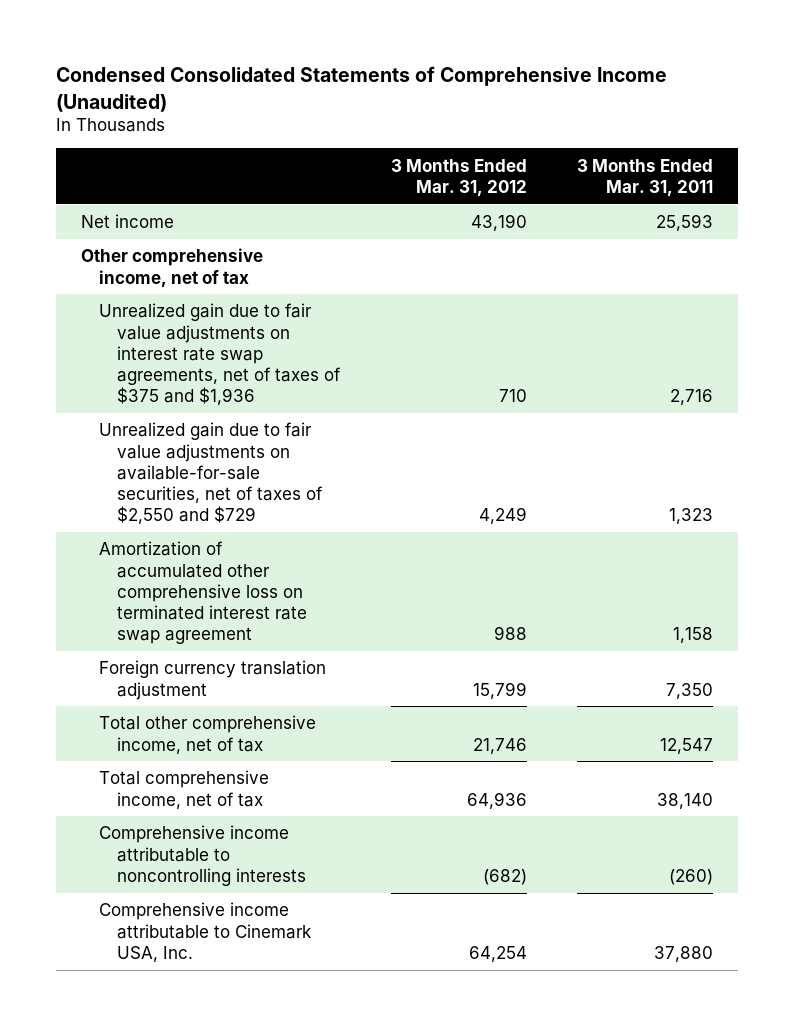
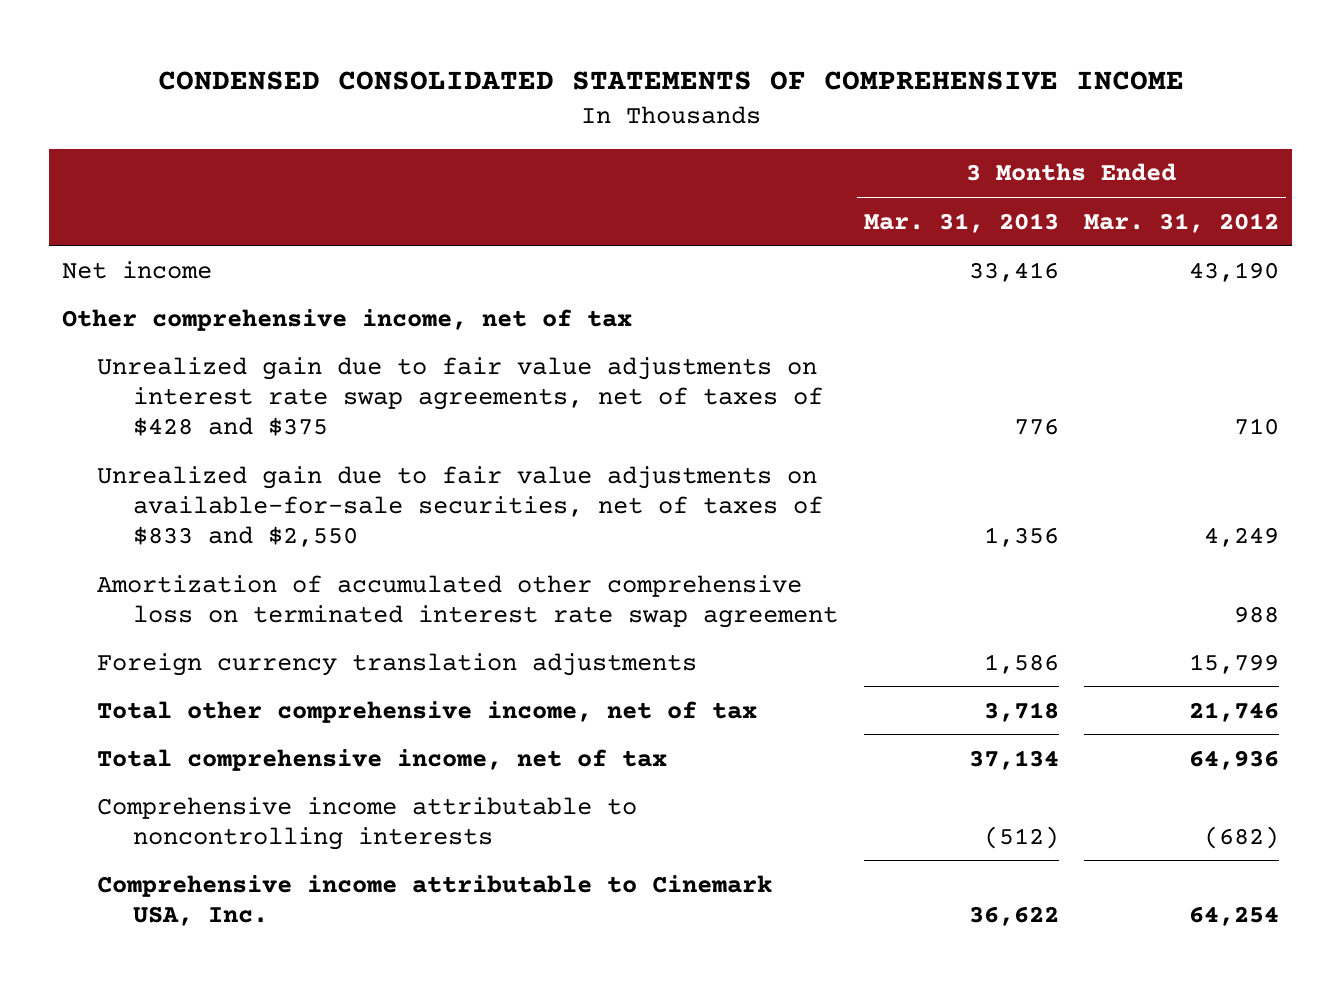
- Condensed Consolidated Statements of Comprehensive Income (Unaudited)
+ CONDENSED CONSOLIDATED STATEMENTS OF COMPREHENSIVE INCOME
- | 3 Months Ended Mar. 31, 2012 | 3 Months Ended Mar. 31, 2011
+ | 3 Months Ended Mar. 31, 2013 | 3 Months Ended Mar. 31, 2012
- Unrealized gain due to fair value adjustments on interest rate swap agreements, net of taxes of $375 and $1,936 | 710 | 2,716
- Unrealized gain due to fair value adjustments on available-for-sale securities, net of taxes of $2,550 and $729 | 4,249 | 1,323
+ Unrealized gain due to fair value adjustments on interest rate swap agreements, net of taxes of $428 and $375 | 776 | 710
+ Unrealized gain due to fair value adjustments on available-for-sale securities, net of taxes of $833 and $2,550 | 1,356 | 4,249
- Foreign currency translation adjustment | 15,799 | 7,350
+ Foreign currency translation adjustments | 1,586 | 15,799

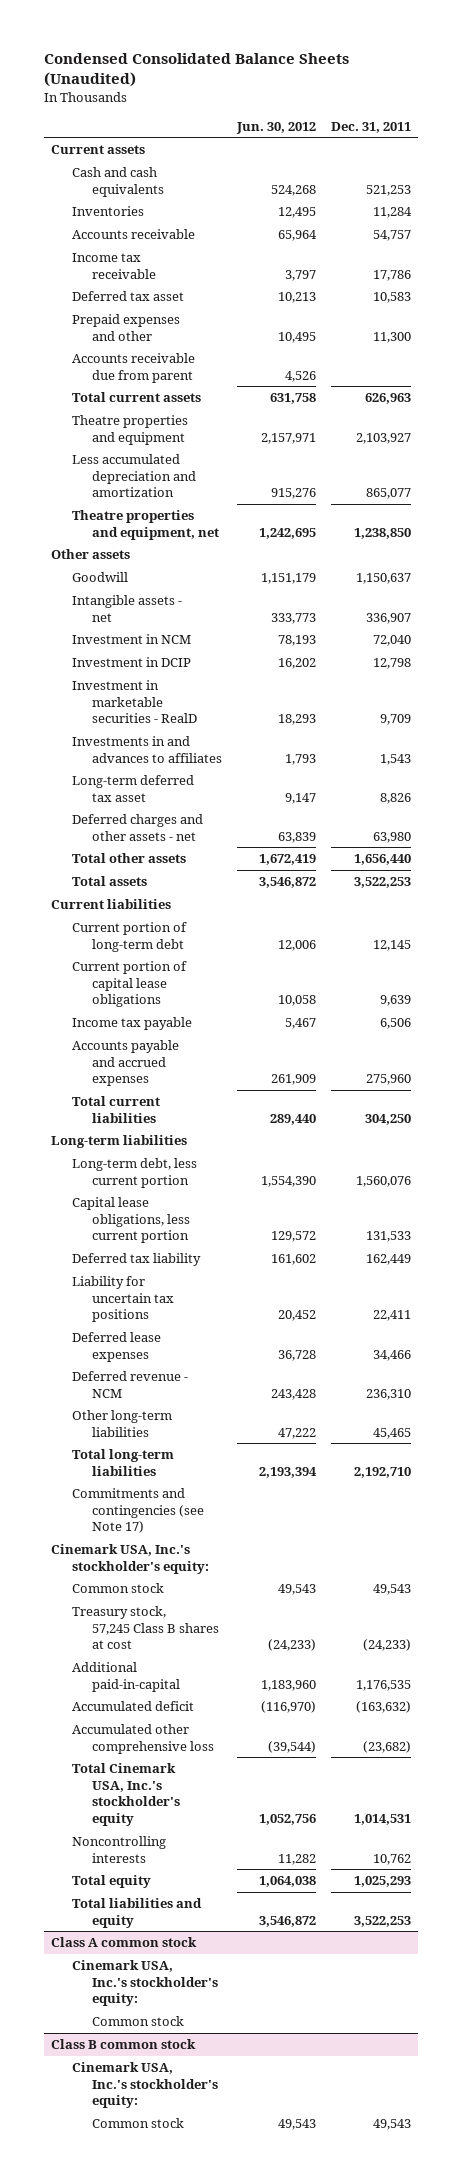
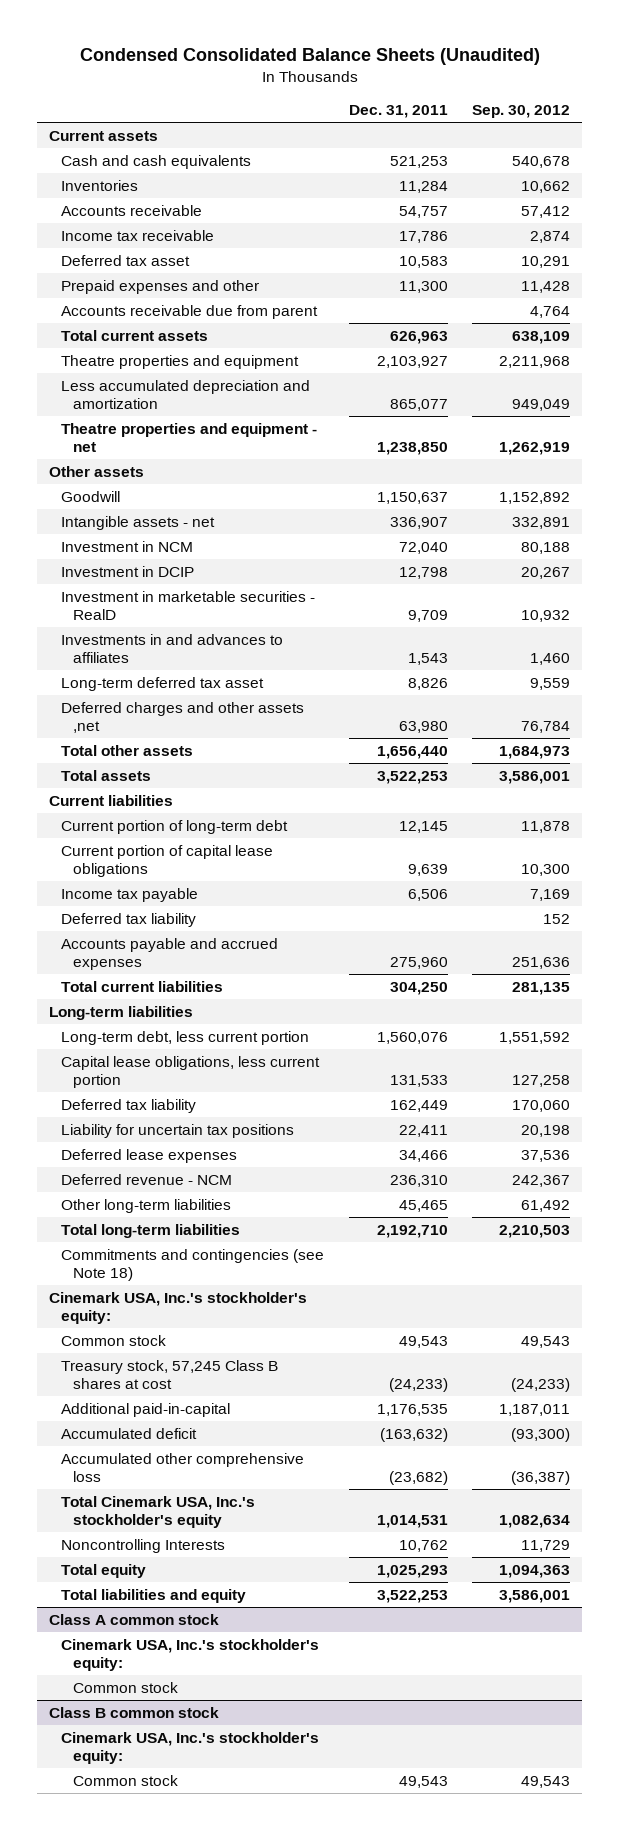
- | Jun. 30, 2012 | Dec. 31, 2011
+ | Dec. 31, 2011 | Sep. 30, 2012
- Theatre properties and equipment, net | 1,242,695 | 1,238,850
+ Theatre properties and equipment - net | 1,238,850 | 1,262,919
- Deferred charges and other assets - net | 63,839 | 63,980
+ Deferred charges and other assets ,net | 63,980 | 76,784
+ Deferred tax liability | | 152
- Commitments and contingencies (see Note 17)
+ Commitments and contingencies (see Note 18)
- Noncontrolling interests | 11,282 | 10,762
+ Noncontrolling Interests | 10,762 | 11,729

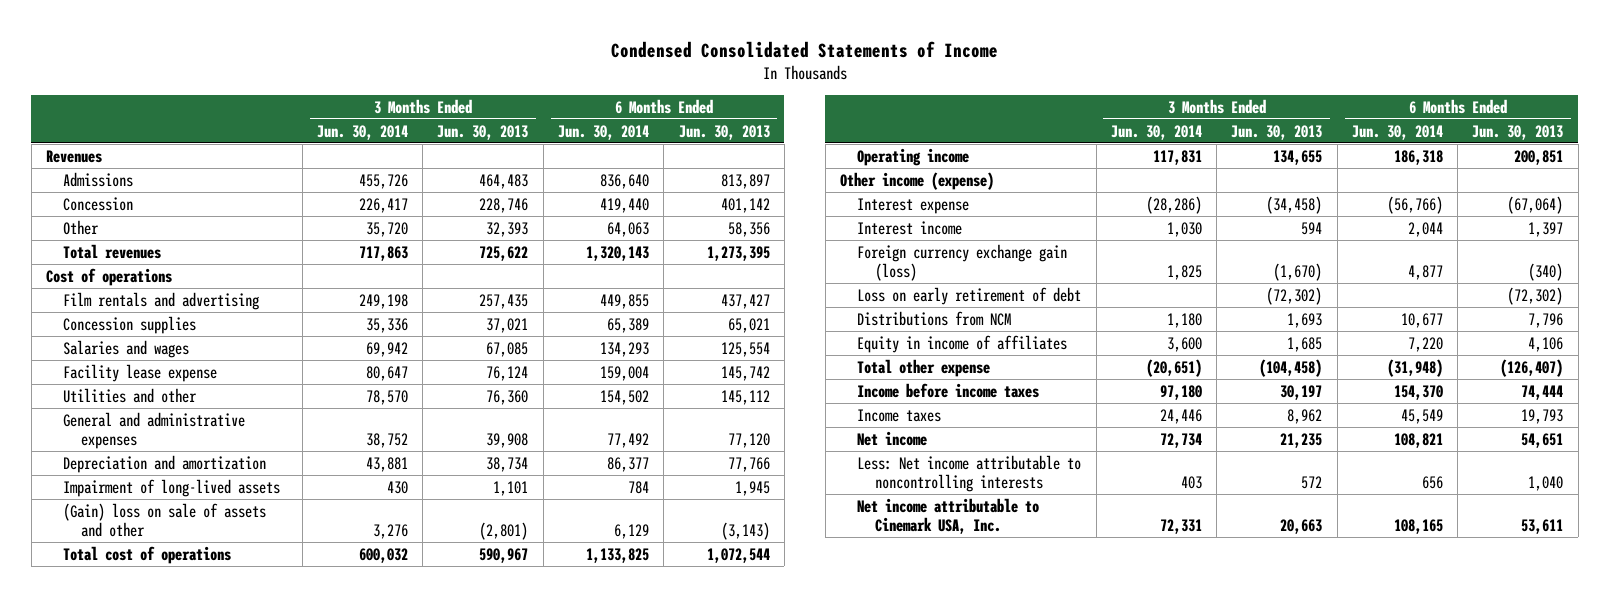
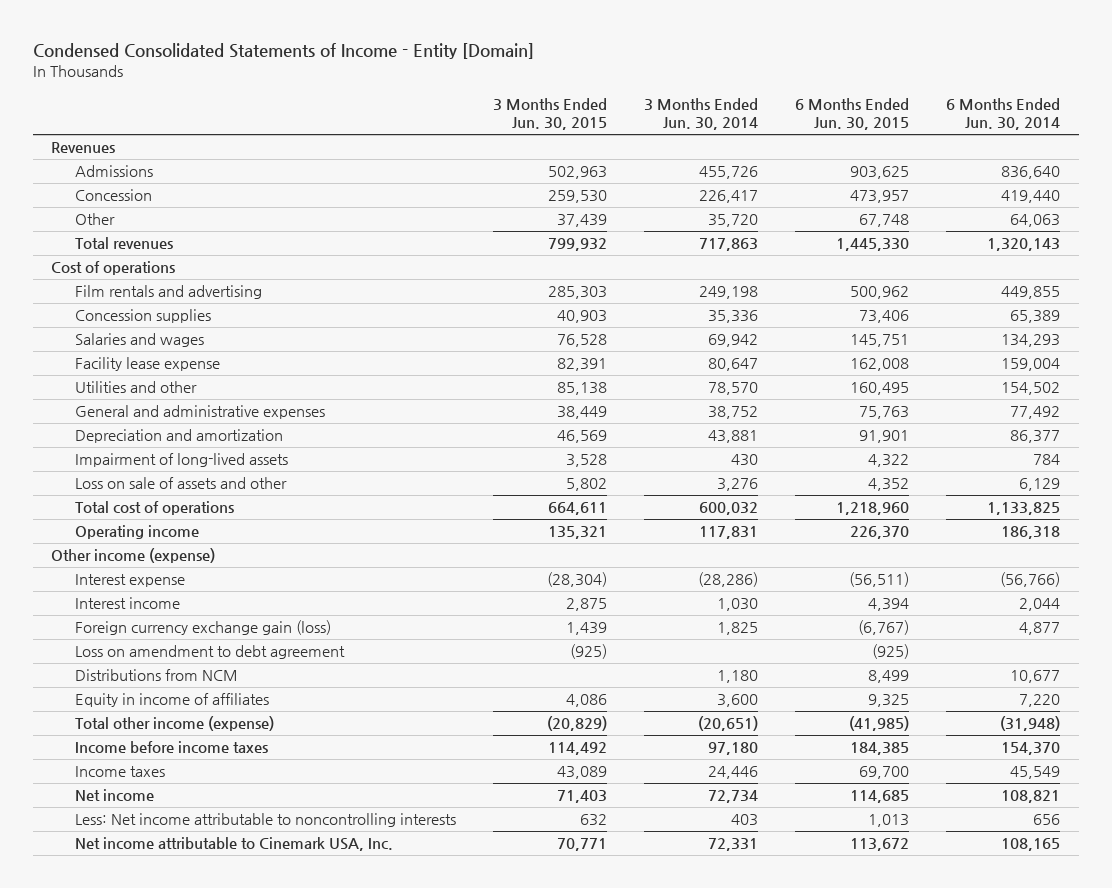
- Condensed Consolidated Statements of Income
+ Condensed Consolidated Statements of Income - Entity [Domain]
- | 3 Months Ended Jun. 30, 2014 | 3 Months Ended Jun. 30, 2013 | 6 Months Ended Jun. 30, 2014 | 6 Months Ended Jun. 30, 2013
+ | 3 Months Ended Jun. 30, 2015 | 3 Months Ended Jun. 30, 2014 | 6 Months Ended Jun. 30, 2015 | 6 Months Ended Jun. 30, 2014
- (Gain) loss on sale of assets and other | 3,276 | (2,801) | 6,129 | (3,143)
+ Loss on sale of assets and other | 5,802 | 3,276 | 4,352 | 6,129
- Loss on early retirement of debt | | (72,302) | | (72,302)
+ Loss on amendment to debt agreement | (925) | | (925) |
- Total other expense | (20,651) | (104,458) | (31,948) | (126,407)
+ Total other income (expense) | (20,829) | (20,651) | (41,985) | (31,948)

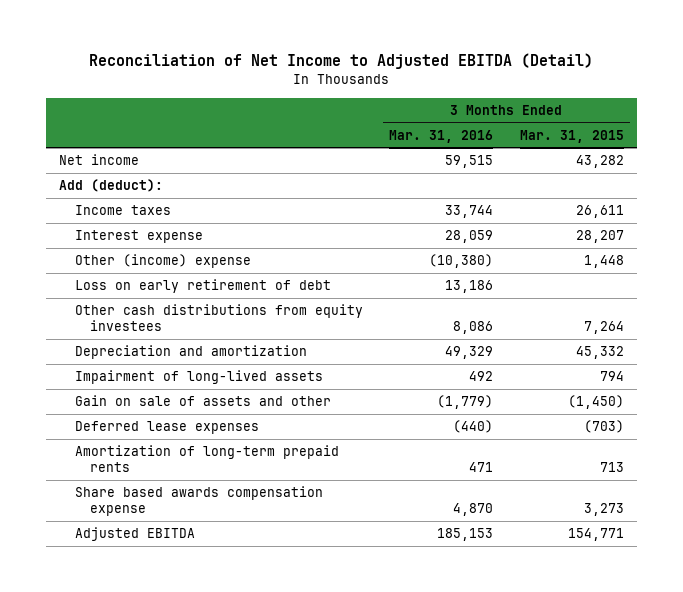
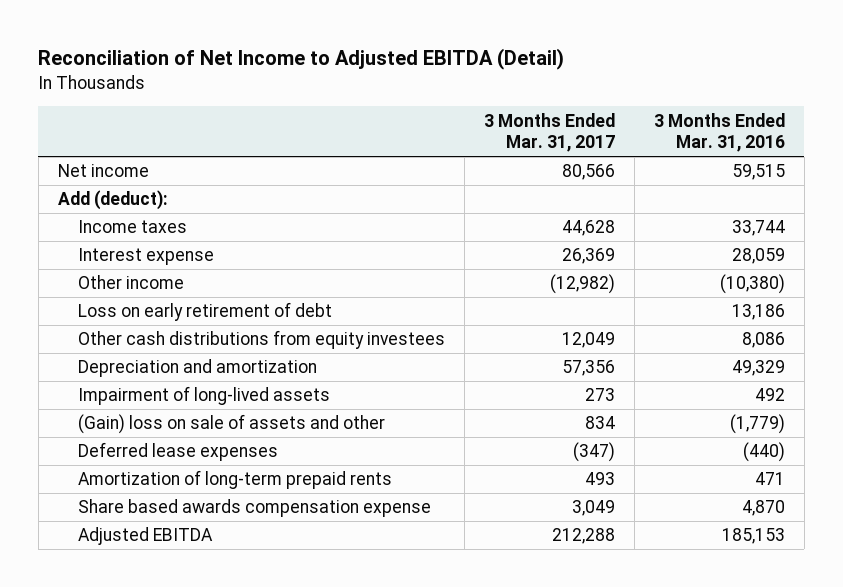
- | 3 Months Ended Mar. 31, 2016 | 3 Months Ended Mar. 31, 2015
+ | 3 Months Ended Mar. 31, 2017 | 3 Months Ended Mar. 31, 2016
- Other (income) expense | (10,380) | 1,448
+ Other income | (12,982) | (10,380)
- Gain on sale of assets and other | (1,779) | (1,450)
+ (Gain) loss on sale of assets and other | 834 | (1,779)

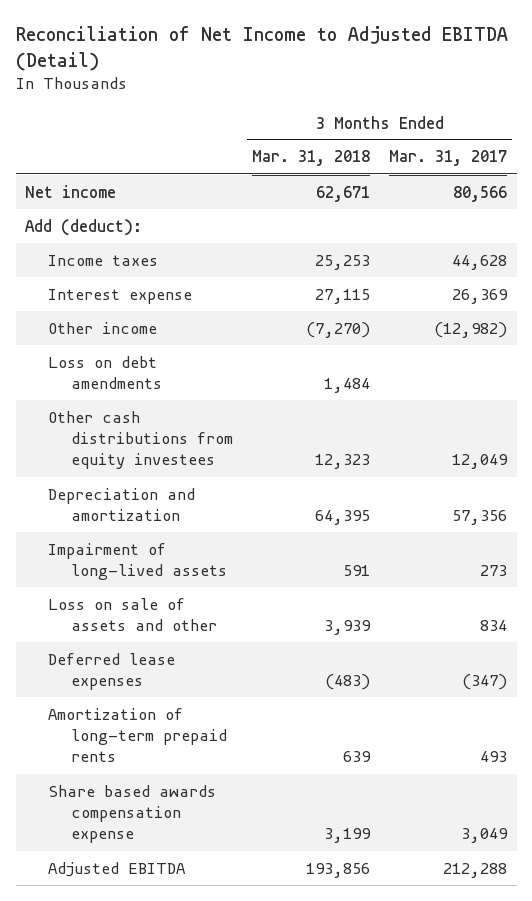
- | 3 Months Ended Mar. 31, 2017 | 3 Months Ended Mar. 31, 2016
+ | 3 Months Ended Mar. 31, 2018 | 3 Months Ended Mar. 31, 2017
- Loss on early retirement of debt | | 13,186
+ Loss on debt amendments | 1,484 |
- (Gain) loss on sale of assets and other | 834 | (1,779)
+ Loss on sale of assets and other | 3,939 | 834

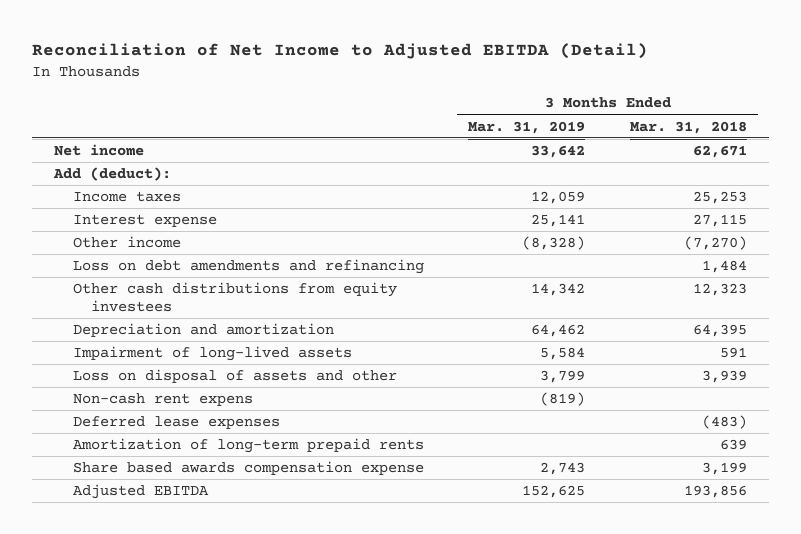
- | 3 Months Ended Mar. 31, 2018 | 3 Months Ended Mar. 31, 2017
+ | 3 Months Ended Mar. 31, 2019 | 3 Months Ended Mar. 31, 2018
- Loss on debt amendments | 1,484 |
+ Loss on debt amendments and refinancing | | 1,484
- Loss on sale of assets and other | 3,939 | 834
+ Loss on disposal of assets and other | 3,799 | 3,939
+ Non-cash rent expens | (819) |

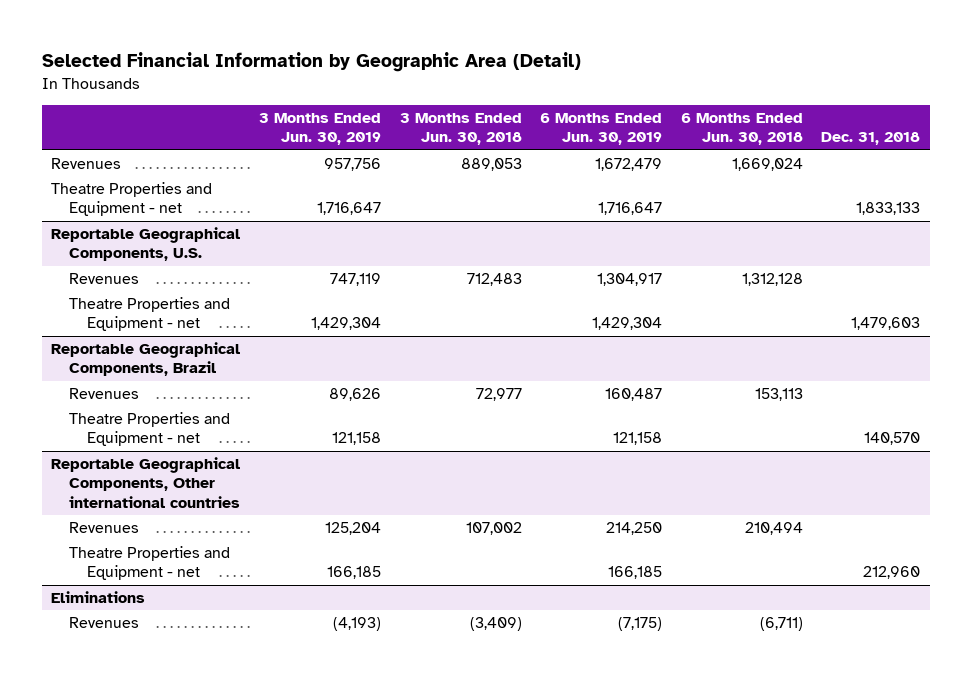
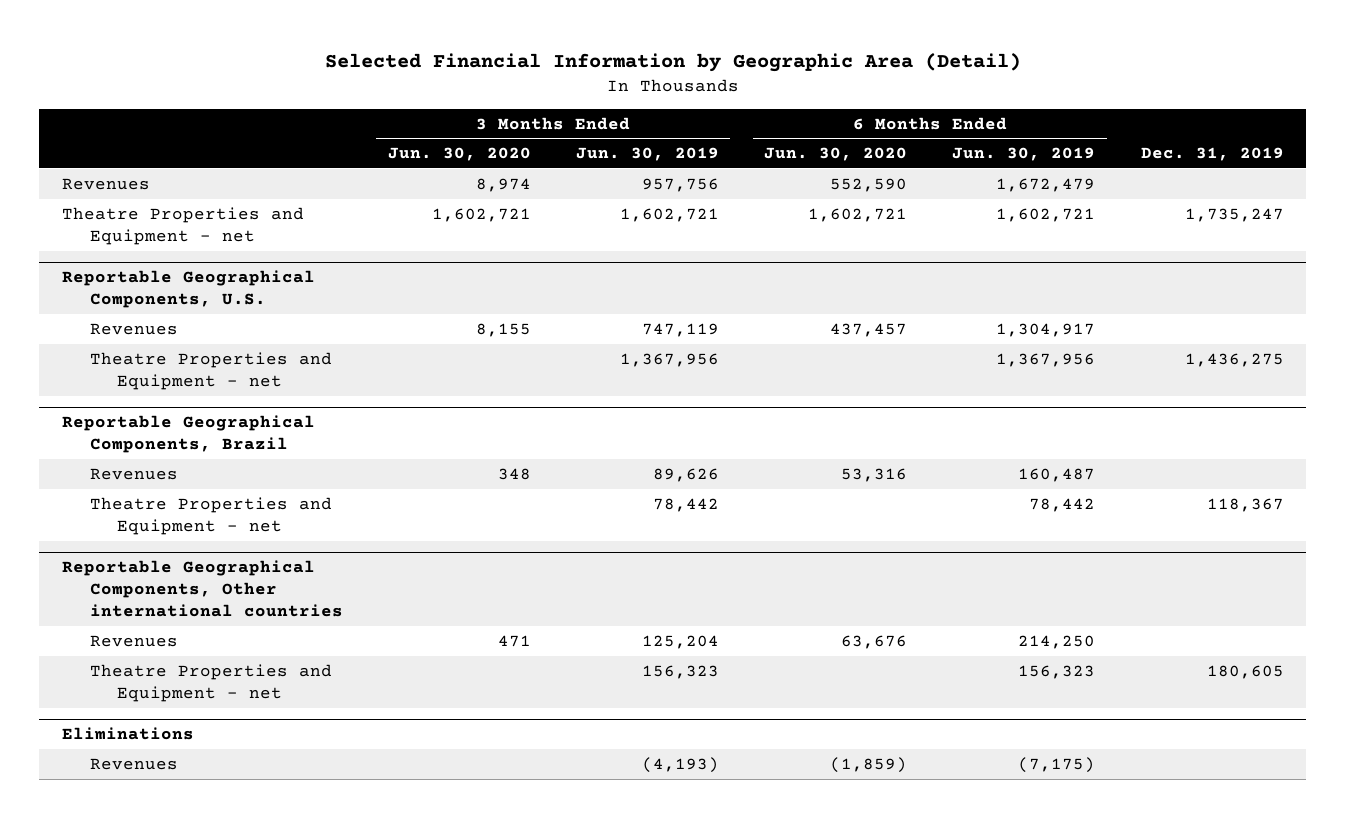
- | 3 Months Ended Jun. 30, 2019 | 3 Months Ended Jun. 30, 2018 | 6 Months Ended Jun. 30, 2019 | 6 Months Ended Jun. 30, 2018 | Dec. 31, 2018
+ | 3 Months Ended Jun. 30, 2020 | 3 Months Ended Jun. 30, 2019 | 6 Months Ended Jun. 30, 2020 | 6 Months Ended Jun. 30, 2019 | Dec. 31, 2019
- Theatre Properties and Equipment - net | 1,716,647 | | 1,716,647 | | 1,833,133
+ Theatre Properties and Equipment - net | 1,602,721 | 1,602,721 | 1,602,721 | 1,602,721 | 1,735,247
@ Reportable Geographical Components, U.S.
- Theatre Properties and Equipment - net | 1,429,304 | | 1,429,304 | | 1,479,603
+ Theatre Properties and Equipment - net | | 1,367,956 | | 1,367,956 | 1,436,275
@ Reportable Geographical Components, Brazil
- Theatre Properties and Equipment - net | 121,158 | | 121,158 | | 140,570
+ Theatre Properties and Equipment - net | | 78,442 | | 78,442 | 118,367
@ Reportable Geographical Components, Other international countries
- Theatre Properties and Equipment - net | 166,185 | | 166,185 | | 212,960
+ Theatre Properties and Equipment - net | | 156,323 | | 156,323 | 180,605

